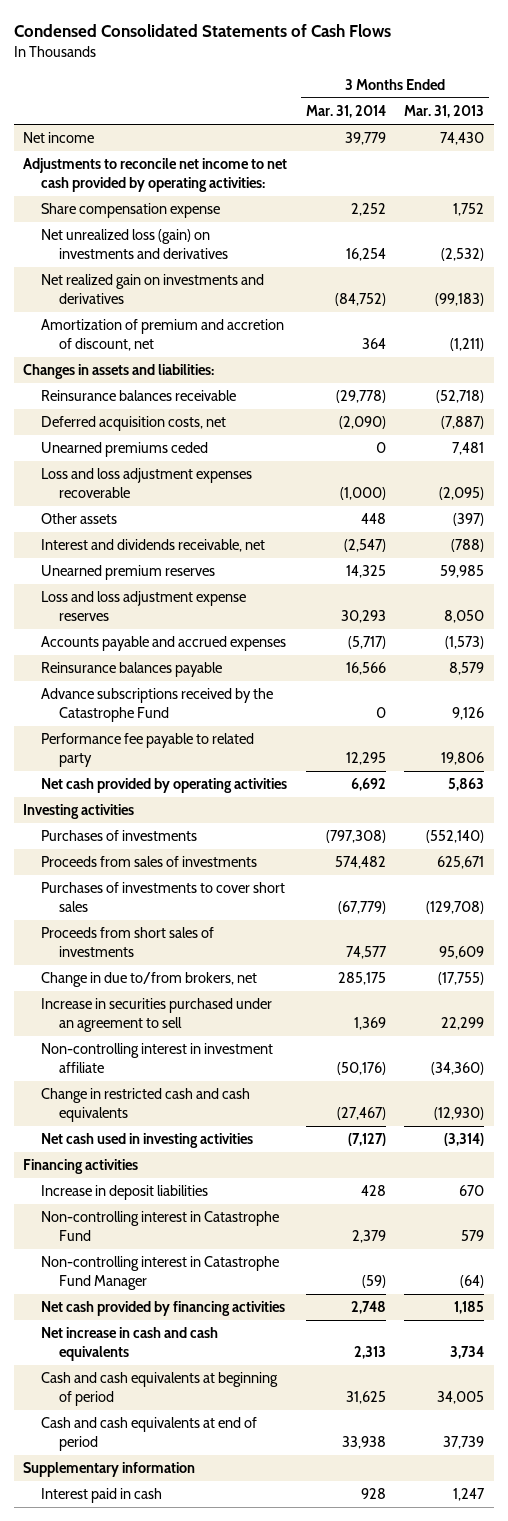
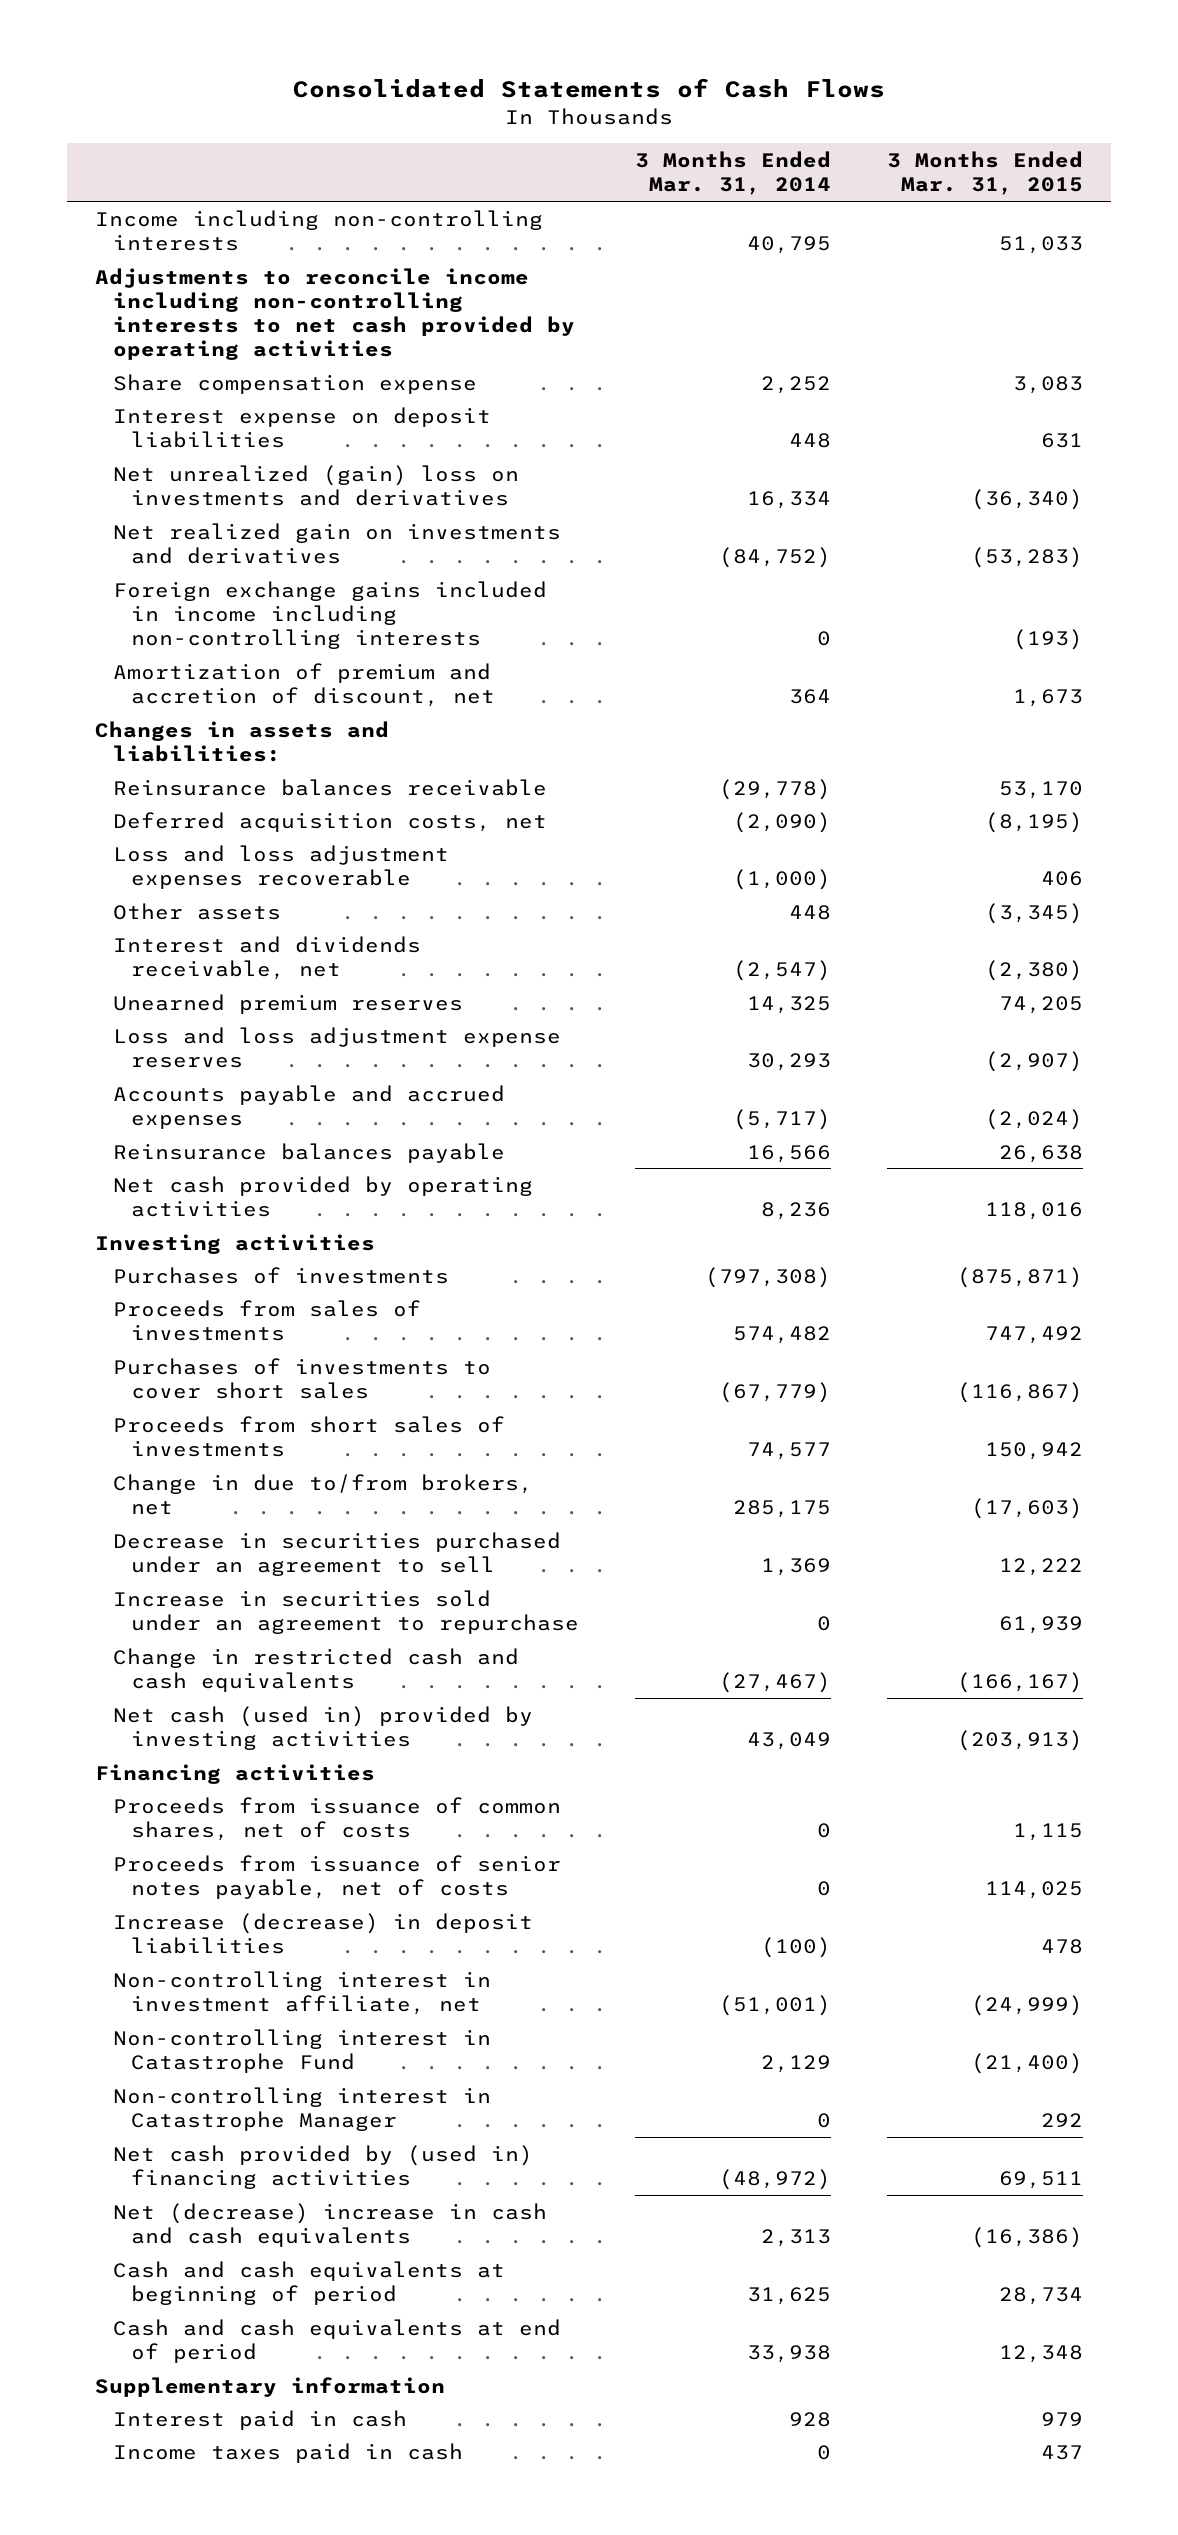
- Condensed Consolidated Statements of Cash Flows
+ Consolidated Statements of Cash Flows
- | 3 Months Ended Mar. 31, 2014 | 3 Months Ended Mar. 31, 2013
+ | 3 Months Ended Mar. 31, 2014 | 3 Months Ended Mar. 31, 2015
- Net income | 39,779 | 74,430
- Adjustments to reconcile net income to net cash provided by operating activities:
+ Income including non-controlling interests | 40,795 | 51,033
+ Adjustments to reconcile income including non-controlling interests to net cash provided by operating activities
- Net unrealized loss (gain) on investments and derivatives | 16,254 | (2,532)
+ Interest expense on deposit liabilities | 448 | 631
+ Net unrealized (gain) loss on investments and derivatives | 16,334 | (36,340)
+ Foreign exchange gains included in income including non-controlling interests | 0 | (193)
- Unearned premiums ceded | 0 | 7,481
- Advance subscriptions received by the Catastrophe Fund | 0 | 9,126
- Performance fee payable to related party | 12,295 | 19,806
- Net cash provided by operating activities | 6,692 | 5,863
+ Net cash provided by operating activities | 8,236 | 118,016
- Increase in securities purchased under an agreement to sell | 1,369 | 22,299
- Non-controlling interest in investment affiliate | (50,176) | (34,360)
+ Decrease in securities purchased under an agreement to sell | 1,369 | 12,222
+ Increase in securities sold under an agreement to repurchase | 0 | 61,939
- Net cash used in investing activities | (7,127) | (3,314)
+ Net cash (used in) provided by investing activities | 43,049 | (203,913)
- Increase in deposit liabilities | 428 | 670
- Non-controlling interest in Catastrophe Fund | 2,379 | 579
- Non-controlling interest in Catastrophe Fund Manager | (59) | (64)
- Net cash provided by financing activities | 2,748 | 1,185
- Net increase in cash and cash equivalents | 2,313 | 3,734
+ Proceeds from issuance of common shares, net of costs | 0 | 1,115
+ Proceeds from issuance of senior notes payable, net of costs | 0 | 114,025
+ Increase (decrease) in deposit liabilities | (100) | 478
+ Non-controlling interest in investment affiliate, net | (51,001) | (24,999)
+ Non-controlling interest in Catastrophe Fund | 2,129 | (21,400)
+ Non-controlling interest in Catastrophe Manager | 0 | 292
+ Net cash provided by (used in) financing activities | (48,972) | 69,511
+ Net (decrease) increase in cash and cash equivalents | 2,313 | (16,386)
+ Income taxes paid in cash | 0 | 437

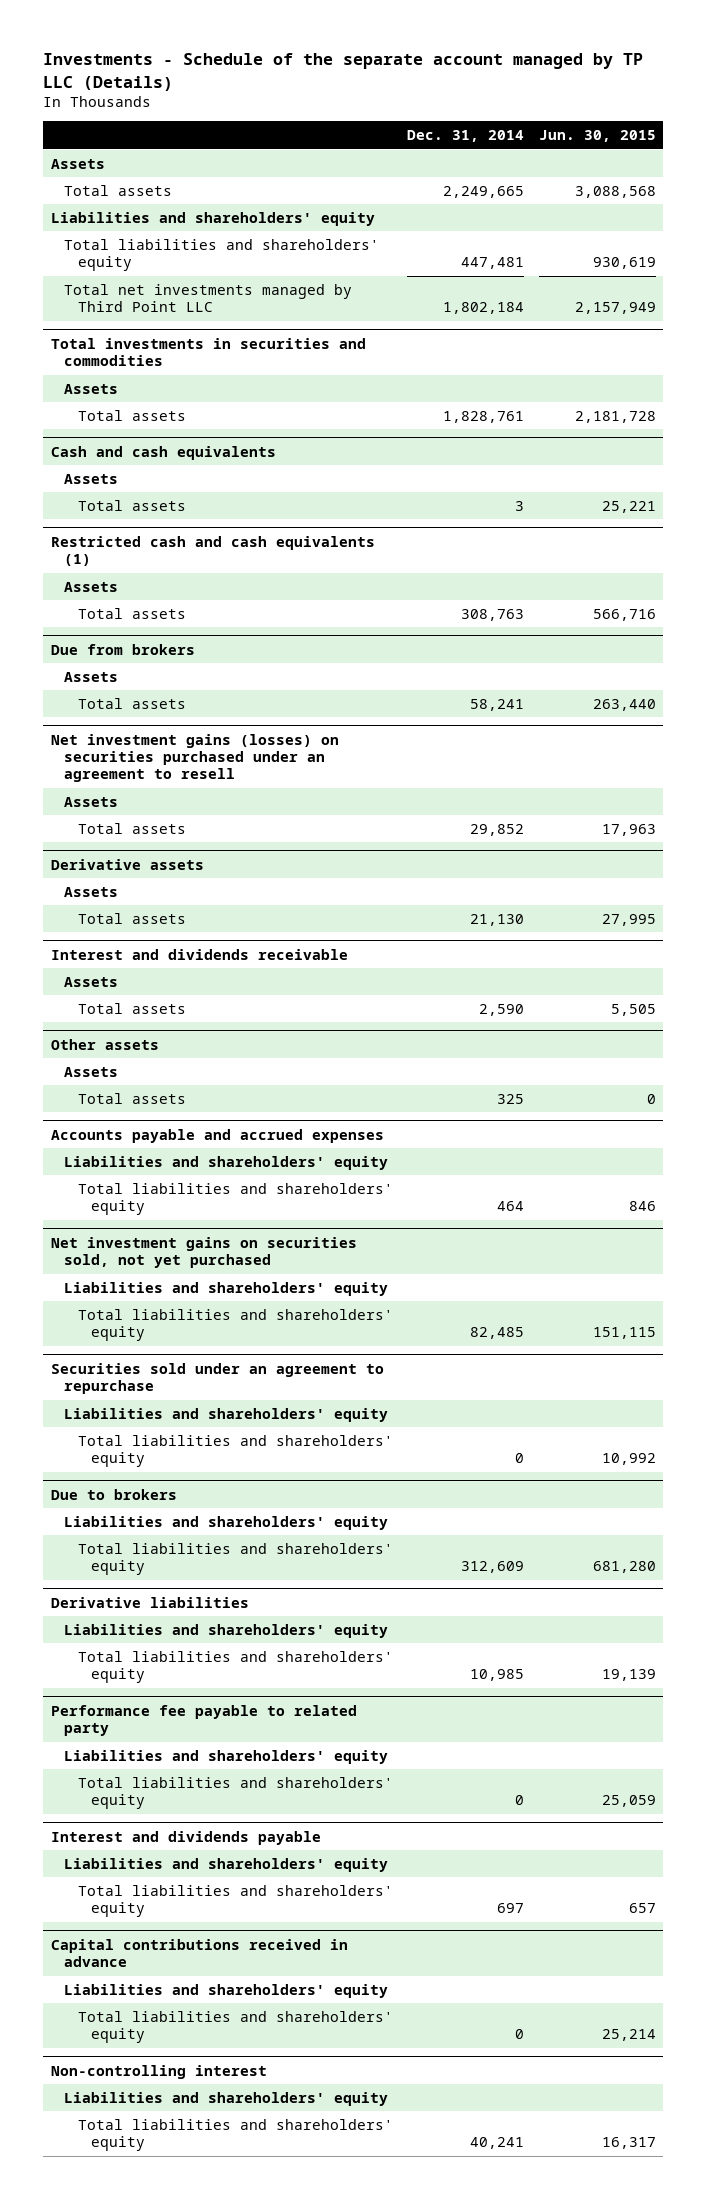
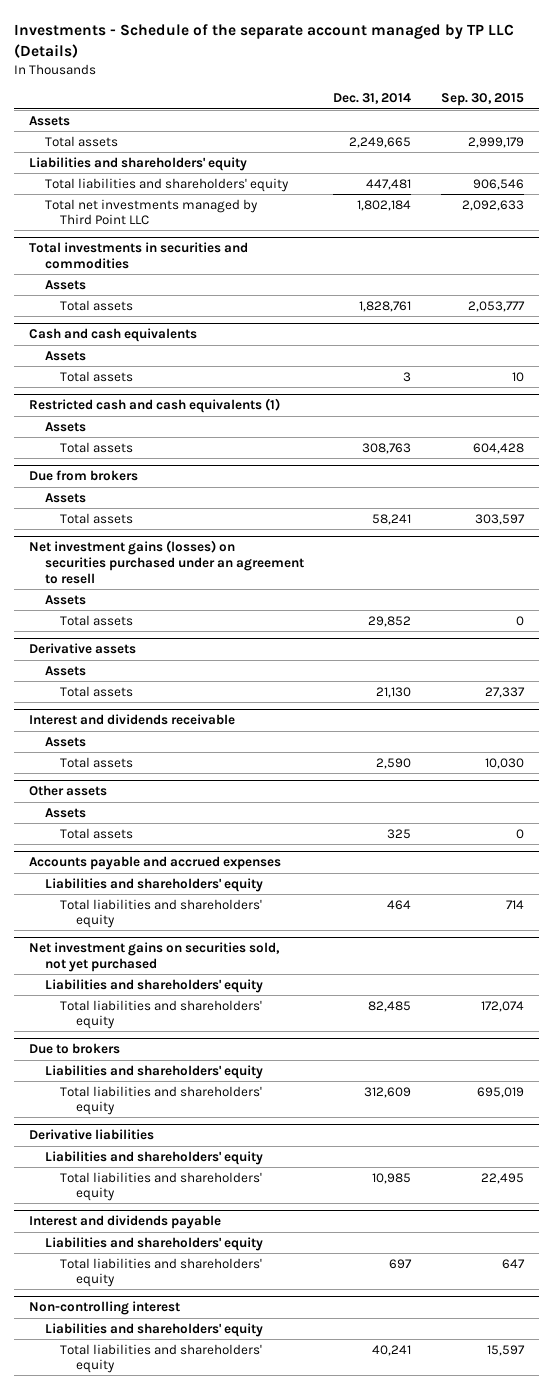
- | Dec. 31, 2014 | Jun. 30, 2015
+ | Dec. 31, 2014 | Sep. 30, 2015
- Securities sold under an agreement to repurchase
- Liabilities and shareholders' equity
- Total liabilities and shareholders' equity | 0 | 10,992
- Performance fee payable to related party
- Liabilities and shareholders' equity
- Total liabilities and shareholders' equity | 0 | 25,059
- Capital contributions received in advance
- Liabilities and shareholders' equity
- Total liabilities and shareholders' equity | 0 | 25,214

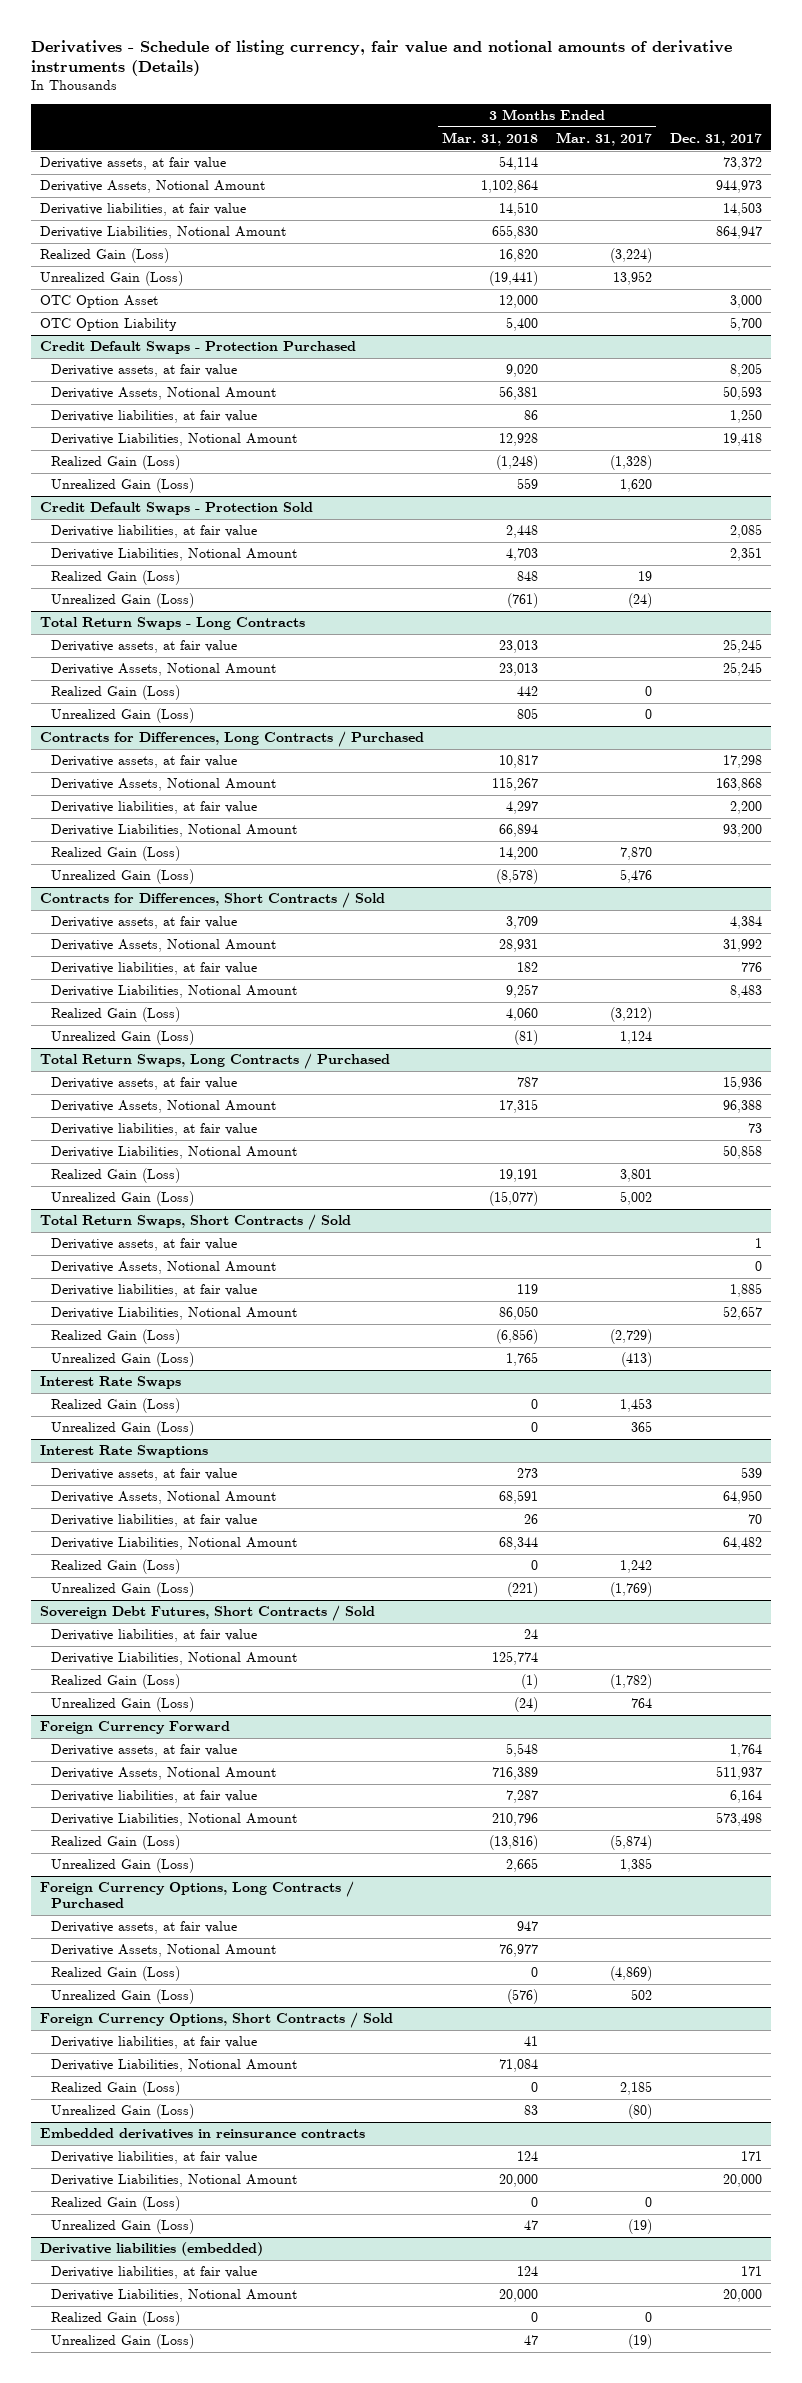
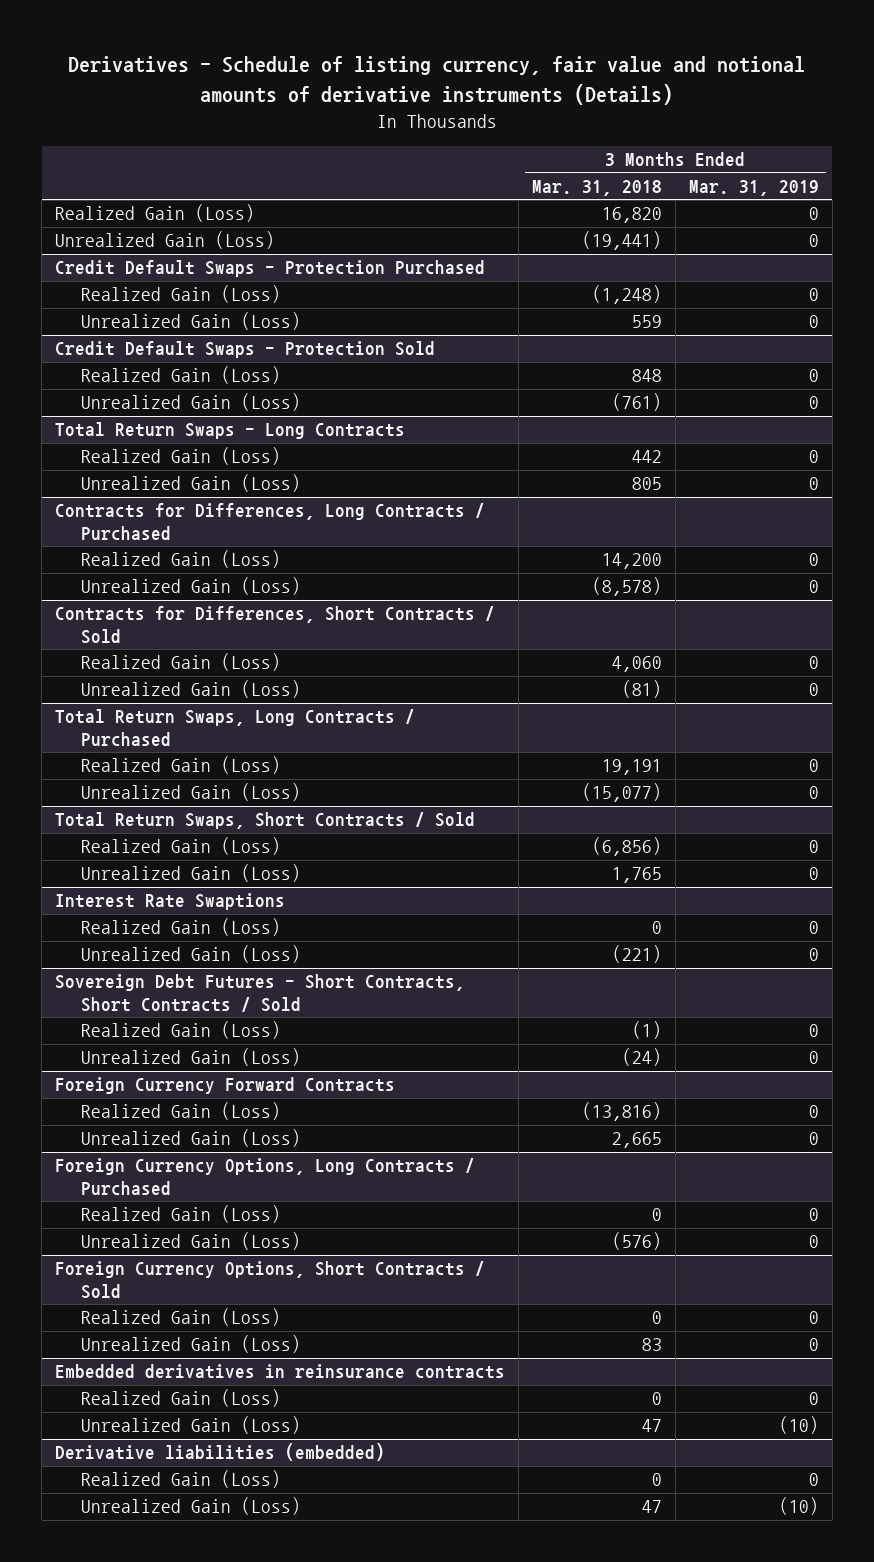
- | 3 Months Ended Mar. 31, 2018 | 3 Months Ended Mar. 31, 2017 | Dec. 31, 2017
+ | 3 Months Ended Mar. 31, 2018 | 3 Months Ended Mar. 31, 2019
- Derivative assets, at fair value | 54,114 | | 73,372
- Derivative Assets, Notional Amount | 1,102,864 | | 944,973
- Derivative liabilities, at fair value | 14,510 | | 14,503
- Derivative Liabilities, Notional Amount | 655,830 | | 864,947
- OTC Option Asset | 12,000 | | 3,000
- OTC Option Liability | 5,400 | | 5,700
@ Credit Default Swaps - Protection Purchased
- Derivative assets, at fair value | 9,020 | | 8,205
- Derivative Assets, Notional Amount | 56,381 | | 50,593
- Derivative liabilities, at fair value | 86 | | 1,250
- Derivative Liabilities, Notional Amount | 12,928 | | 19,418
@ Credit Default Swaps - Protection Sold
- Derivative liabilities, at fair value | 2,448 | | 2,085
- Derivative Liabilities, Notional Amount | 4,703 | | 2,351
@ Total Return Swaps - Long Contracts
- Derivative assets, at fair value | 23,013 | | 25,245
- Derivative Assets, Notional Amount | 23,013 | | 25,245
@ Contracts for Differences, Long Contracts / Purchased
- Derivative assets, at fair value | 10,817 | | 17,298
- Derivative Assets, Notional Amount | 115,267 | | 163,868
- Derivative liabilities, at fair value | 4,297 | | 2,200
- Derivative Liabilities, Notional Amount | 66,894 | | 93,200
@ Contracts for Differences, Short Contracts / Sold
- Derivative assets, at fair value | 3,709 | | 4,384
- Derivative Assets, Notional Amount | 28,931 | | 31,992
- Derivative liabilities, at fair value | 182 | | 776
- Derivative Liabilities, Notional Amount | 9,257 | | 8,483
@ Total Return Swaps, Long Contracts / Purchased
- Derivative assets, at fair value | 787 | | 15,936
- Derivative Assets, Notional Amount | 17,315 | | 96,388
- Derivative liabilities, at fair value | | | 73
- Derivative Liabilities, Notional Amount | | | 50,858
@ Total Return Swaps, Short Contracts / Sold
- Derivative assets, at fair value | | | 1
- Derivative Assets, Notional Amount | | | 0
- Derivative liabilities, at fair value | 119 | | 1,885
- Derivative Liabilities, Notional Amount | 86,050 | | 52,657
- Interest Rate Swaps
- Realized Gain (Loss) | 0 | 1,453 |
- Unrealized Gain (Loss) | 0 | 365 |
@ Interest Rate Swaptions
- Derivative assets, at fair value | 273 | | 539
- Derivative Assets, Notional Amount | 68,591 | | 64,950
- Derivative liabilities, at fair value | 26 | | 70
- Derivative Liabilities, Notional Amount | 68,344 | | 64,482
- Sovereign Debt Futures, Short Contracts / Sold
- Derivative liabilities, at fair value | 24 | |
- Derivative Liabilities, Notional Amount | 125,774 | |
+ Sovereign Debt Futures - Short Contracts, Short Contracts / Sold
- Foreign Currency Forward
- Derivative assets, at fair value | 5,548 | | 1,764
- Derivative Assets, Notional Amount | 716,389 | | 511,937
- Derivative liabilities, at fair value | 7,287 | | 6,164
- Derivative Liabilities, Notional Amount | 210,796 | | 573,498
+ Foreign Currency Forward Contracts
@ Foreign Currency Options, Long Contracts / Purchased
- Derivative assets, at fair value | 947 | |
- Derivative Assets, Notional Amount | 76,977 | |
@ Foreign Currency Options, Short Contracts / Sold
- Derivative liabilities, at fair value | 41 | |
- Derivative Liabilities, Notional Amount | 71,084 | |
@ Embedded derivatives in reinsurance contracts
- Derivative liabilities, at fair value | 124 | | 171
- Derivative Liabilities, Notional Amount | 20,000 | | 20,000
@ Derivative liabilities (embedded)
- Derivative liabilities, at fair value | 124 | | 171
- Derivative Liabilities, Notional Amount | 20,000 | | 20,000

